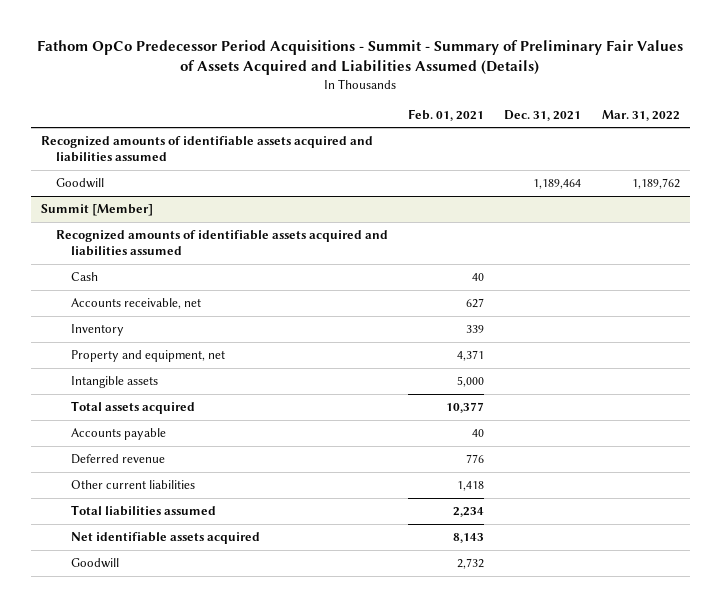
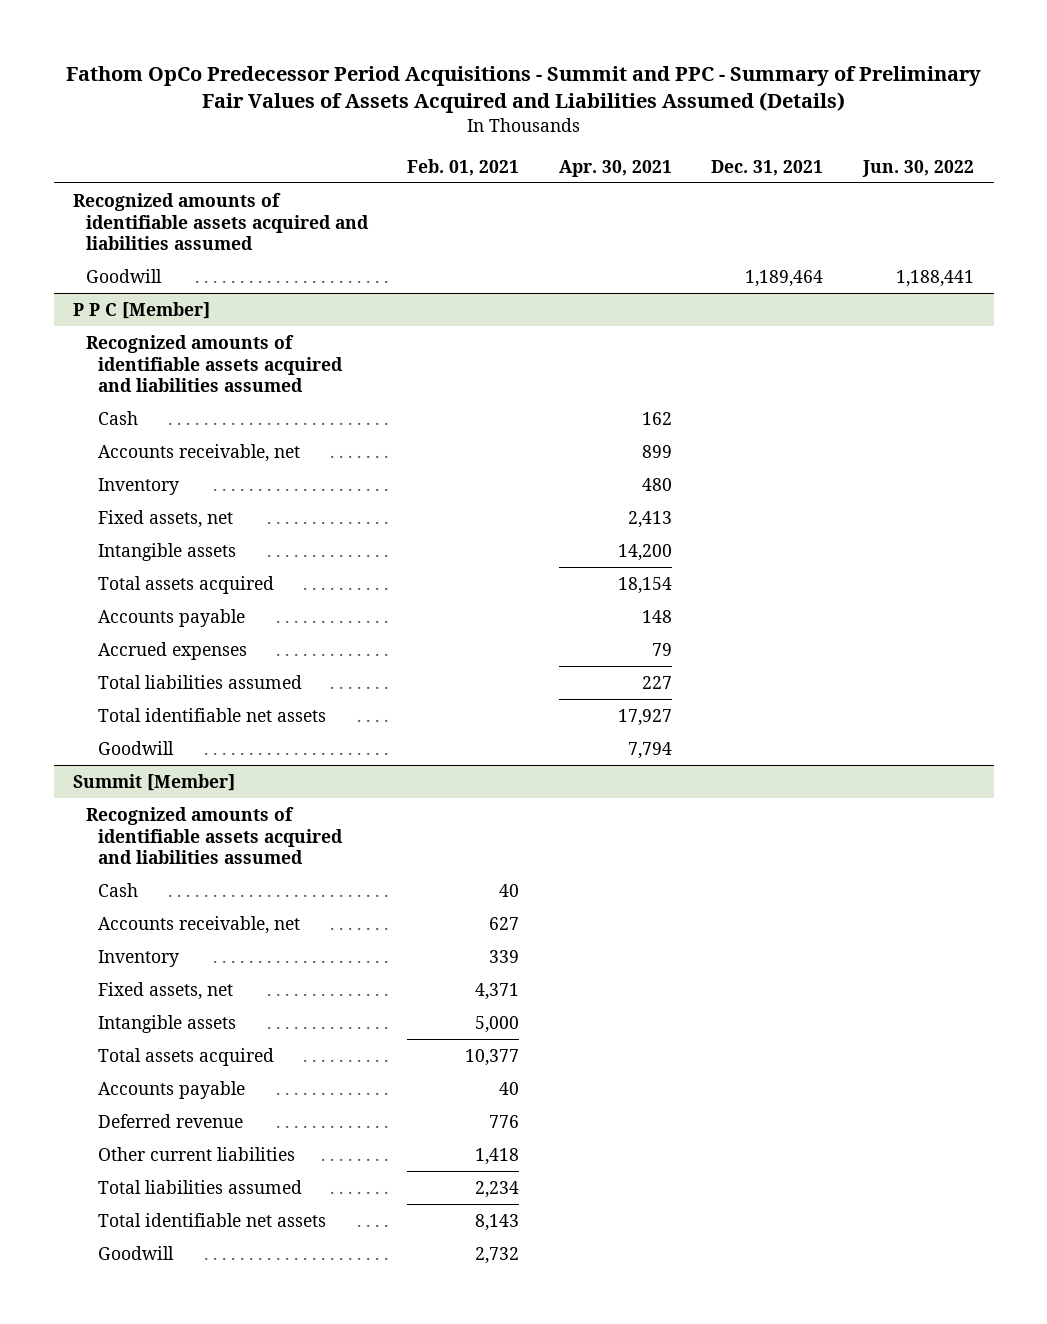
- Fathom OpCo Predecessor Period Acquisitions - Summit - Summary of Preliminary Fair Values of Assets Acquired and Liabilities Assumed (Details)
+ Fathom OpCo Predecessor Period Acquisitions - Summit and PPC - Summary of Preliminary Fair Values of Assets Acquired and Liabilities Assumed (Details)
- | Feb. 01, 2021 | Dec. 31, 2021 | Mar. 31, 2022
+ | Feb. 01, 2021 | Apr. 30, 2021 | Dec. 31, 2021 | Jun. 30, 2022
+ P P C [Member]
+ Recognized amounts of identifiable assets acquired and liabilities assumed
+ Cash | | 162 | |
+ Accounts receivable, net | | 899 | |
+ Inventory | | 480 | |
+ Fixed assets, net | | 2,413 | |
+ Intangible assets | | 14,200 | |
+ Total assets acquired | | 18,154 | |
+ Accounts payable | | 148 | |
+ Accrued expenses | | 79 | |
+ Total liabilities assumed | | 227 | |
+ Total identifiable net assets | | 17,927 | |
+ Goodwill | | 7,794 | |
@ Summit [Member]
- Property and equipment, net | 4,371 | |
+ Fixed assets, net | 4,371 | | |
- Net identifiable assets acquired | 8,143 | |
+ Total identifiable net assets | 8,143 | | |

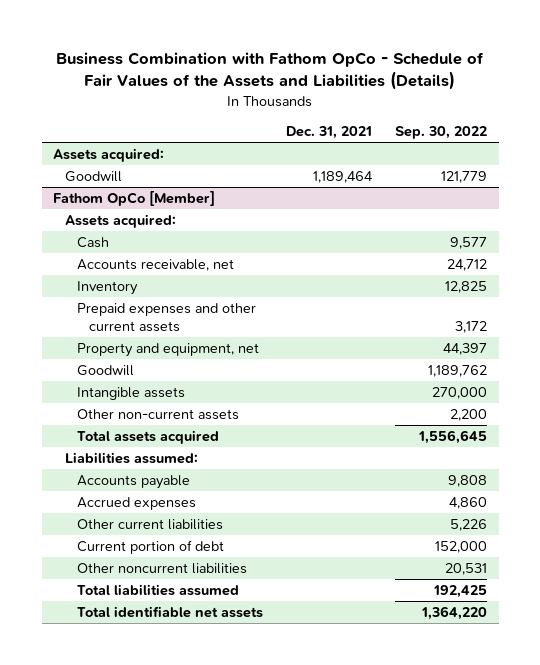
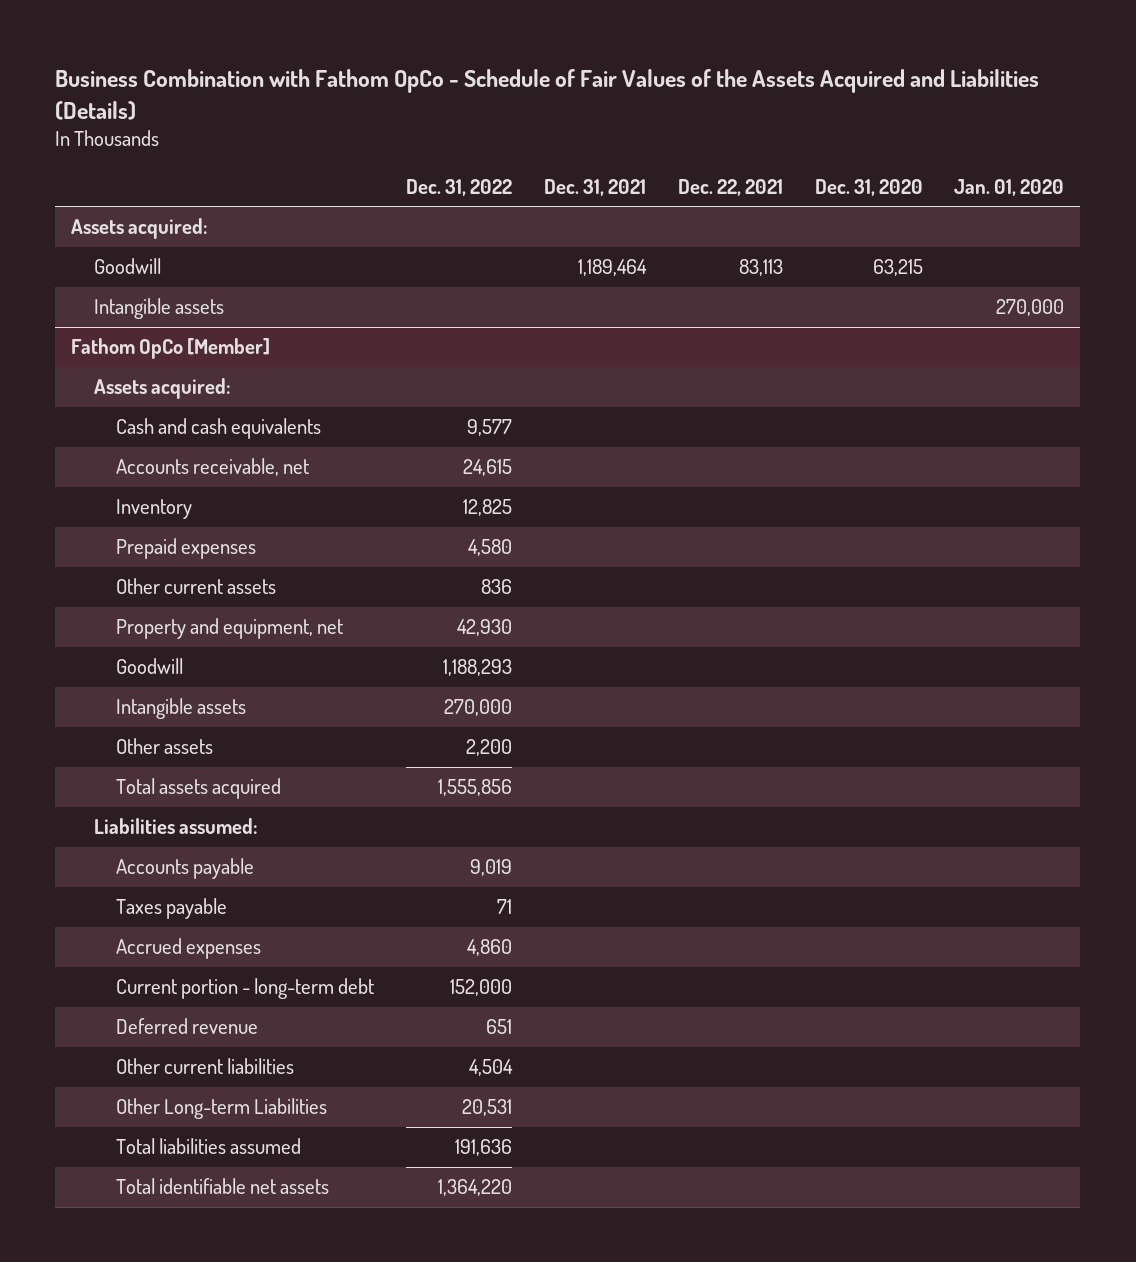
- Business Combination with Fathom OpCo - Schedule of Fair Values of the Assets and Liabilities (Details)
+ Business Combination with Fathom OpCo - Schedule of Fair Values of the Assets Acquired and Liabilities (Details)
- | Dec. 31, 2021 | Sep. 30, 2022
+ | Dec. 31, 2022 | Dec. 31, 2021 | Dec. 22, 2021 | Dec. 31, 2020 | Jan. 01, 2020
+ Intangible assets | | | | | 270,000
@ Fathom OpCo [Member]
- Cash | | 9,577
+ Cash and cash equivalents | 9,577 | | | |
- Prepaid expenses and other current assets | | 3,172
+ Prepaid expenses | 4,580 | | | |
+ Other current assets | 836 | | | |
- Other non-current assets | | 2,200
+ Other assets | 2,200 | | | |
+ Taxes payable | 71 | | | |
+ Current portion - long-term debt | 152,000 | | | |
+ Deferred revenue | 651 | | | |
- Current portion of debt | | 152,000
- Other noncurrent liabilities | | 20,531
+ Other Long-term Liabilities | 20,531 | | | |

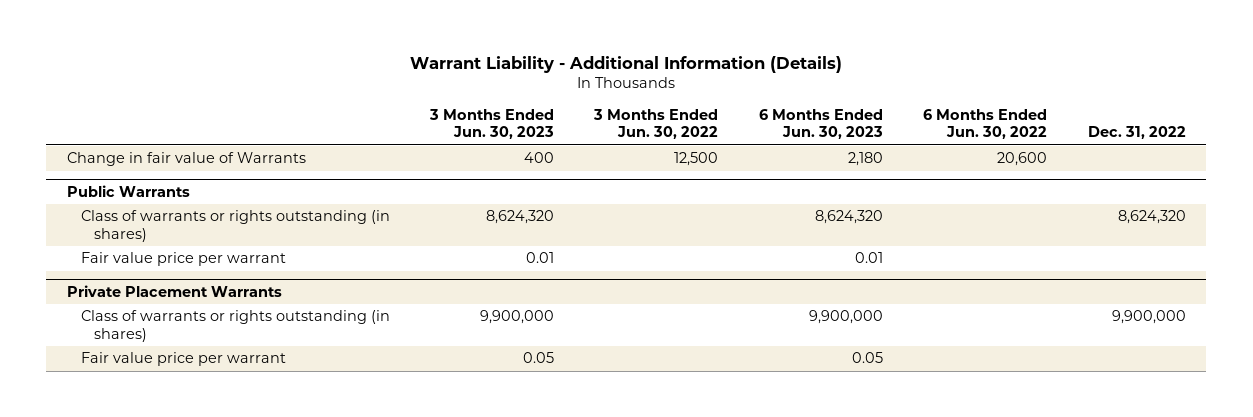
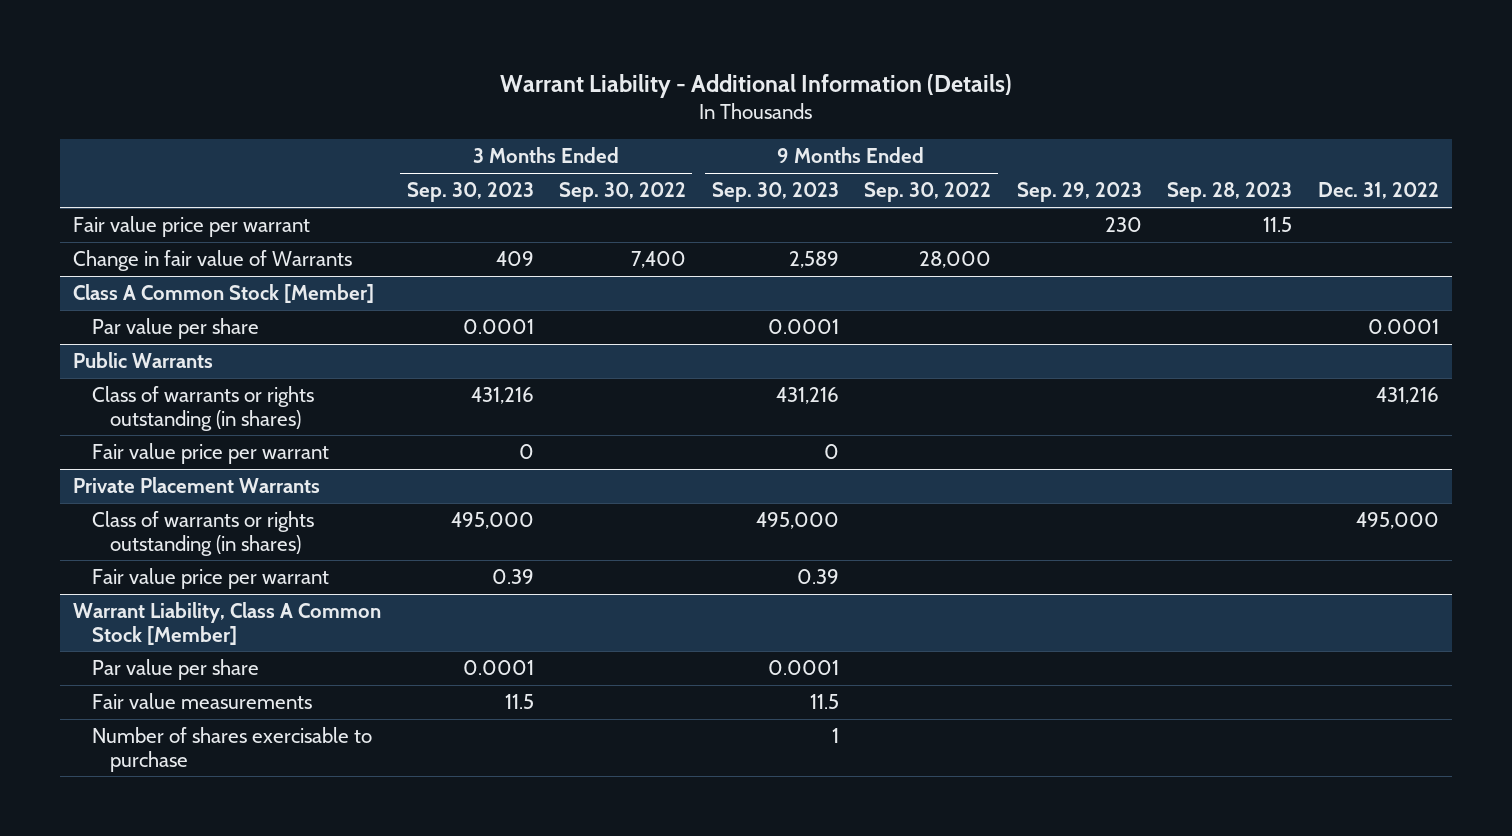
- | 3 Months Ended Jun. 30, 2023 | 3 Months Ended Jun. 30, 2022 | 6 Months Ended Jun. 30, 2023 | 6 Months Ended Jun. 30, 2022 | Dec. 31, 2022
+ | 3 Months Ended Sep. 30, 2023 | 3 Months Ended Sep. 30, 2022 | 9 Months Ended Sep. 30, 2023 | 9 Months Ended Sep. 30, 2022 | Sep. 29, 2023 | Sep. 28, 2023 | Dec. 31, 2022
+ Fair value price per warrant | | | | | 230 | 11.5 |
+ Class A Common Stock [Member]
+ Par value per share | 0.0001 | | 0.0001 | | | | 0.0001
@ Public Warrants
- Class of warrants or rights outstanding (in shares) | 8,624,320 | | 8,624,320 | | 8,624,320
+ Class of warrants or rights outstanding (in shares) | 431,216 | | 431,216 | | | | 431,216
@ Private Placement Warrants
- Class of warrants or rights outstanding (in shares) | 9,900,000 | | 9,900,000 | | 9,900,000
+ Class of warrants or rights outstanding (in shares) | 495,000 | | 495,000 | | | | 495,000
+ Warrant Liability, Class A Common Stock [Member]
+ Par value per share | 0.0001 | | 0.0001 | | | |
+ Fair value measurements | 11.5 | | 11.5 | | | |
+ Number of shares exercisable to purchase | | | 1 | | | |

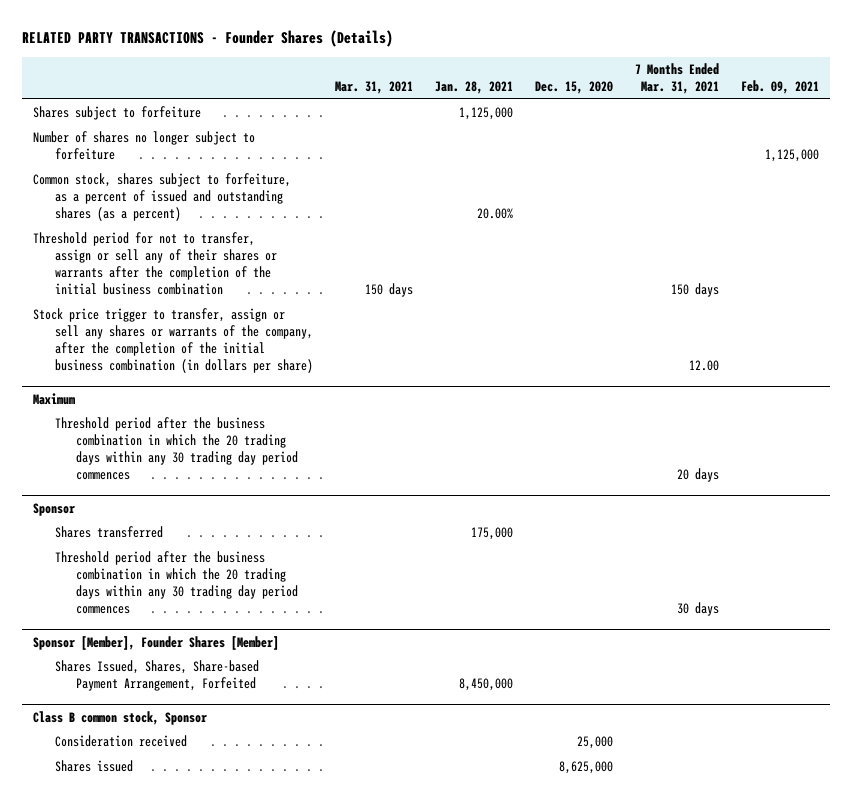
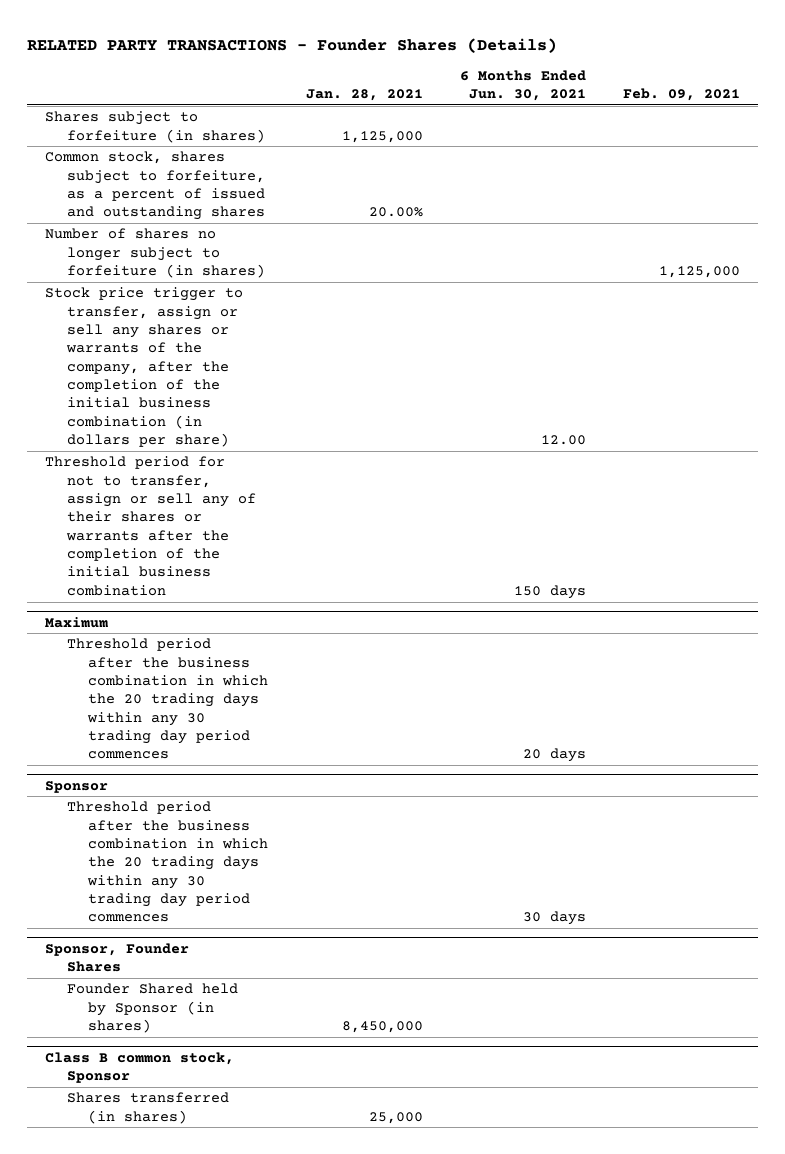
- | Mar. 31, 2021 | Jan. 28, 2021 | Dec. 15, 2020 | 7 Months Ended Mar. 31, 2021 | Feb. 09, 2021
+ | Jan. 28, 2021 | 6 Months Ended Jun. 30, 2021 | Feb. 09, 2021
- Shares subject to forfeiture | | 1,125,000 | | |
- Number of shares no longer subject to forfeiture | | | | | 1,125,000
- Common stock, shares subject to forfeiture, as a percent of issued and outstanding shares (as a percent) | | 20.00% | | |
+ Shares subject to forfeiture (in shares) | 1,125,000 | |
+ Common stock, shares subject to forfeiture, as a percent of issued and outstanding shares | 20.00% | |
+ Number of shares no longer subject to forfeiture (in shares) | | | 1,125,000
moved down: Threshold period for not to transfer, assign or sell any of their shares or warrants after the completion of the initial business combination | | 150 days |
@ Sponsor
- Shares transferred | | 175,000 | | |
- Sponsor [Member], Founder Shares [Member]
- Shares Issued, Shares, Share-based Payment Arrangement, Forfeited | | 8,450,000 | | |
+ Sponsor, Founder Shares
+ Founder Shared held by Sponsor (in shares) | 8,450,000 | |
@ Class B common stock, Sponsor
- Consideration received | | | 25,000 | |
- Shares issued | | | 8,625,000 | |
+ Shares transferred (in shares) | 25,000 | |

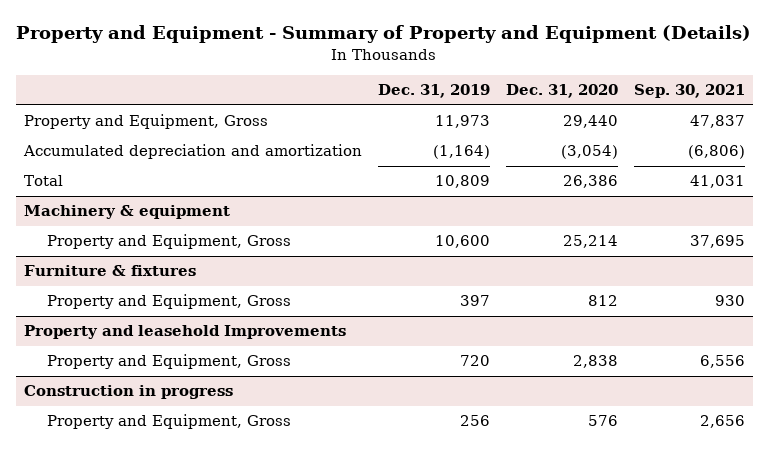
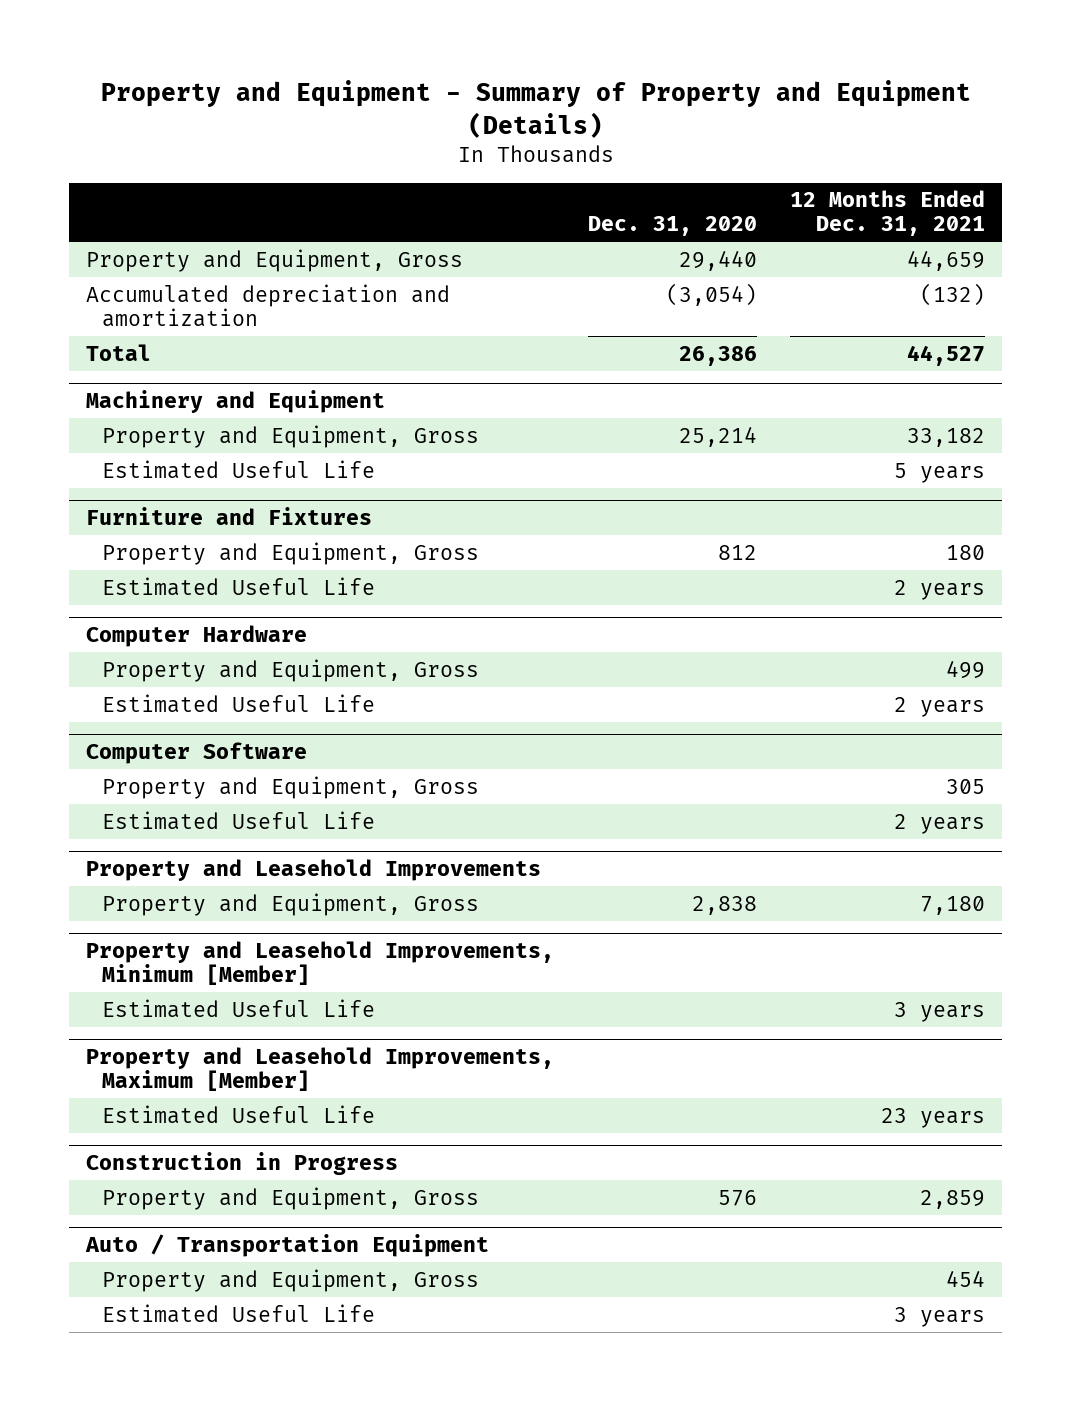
- | Dec. 31, 2019 | Dec. 31, 2020 | Sep. 30, 2021
+ | Dec. 31, 2020 | 12 Months Ended Dec. 31, 2021
- Machinery & equipment
+ Machinery and Equipment
- Furniture & fixtures
+ Estimated Useful Life | | 5 years
+ Furniture and Fixtures
- Property and leasehold Improvements
+ Estimated Useful Life | | 2 years
+ Computer Hardware
+ Property and Equipment, Gross | | 499
+ Estimated Useful Life | | 2 years
+ Computer Software
+ Property and Equipment, Gross | | 305
+ Estimated Useful Life | | 2 years
+ Property and Leasehold Improvements
- Construction in progress
+ Property and Leasehold Improvements, Minimum [Member]
+ Estimated Useful Life | | 3 years
+ Property and Leasehold Improvements, Maximum [Member]
+ Estimated Useful Life | | 23 years
+ Construction in Progress
+ Auto / Transportation Equipment
+ Property and Equipment, Gross | | 454
+ Estimated Useful Life | | 3 years

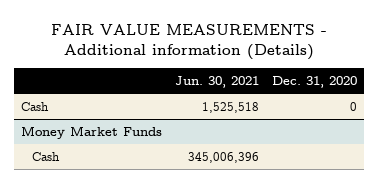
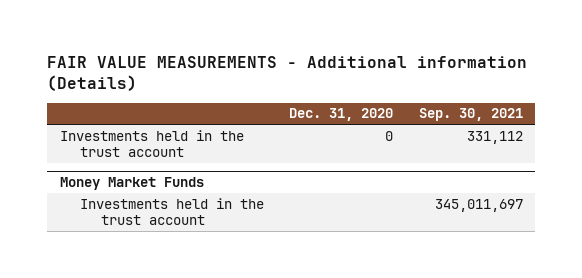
- | Jun. 30, 2021 | Dec. 31, 2020
+ | Dec. 31, 2020 | Sep. 30, 2021
- Cash | 1,525,518 | 0
+ Investments held in the trust account | 0 | 331,112
@ Money Market Funds
- Cash | 345,006,396 |
+ Investments held in the trust account | | 345,011,697

